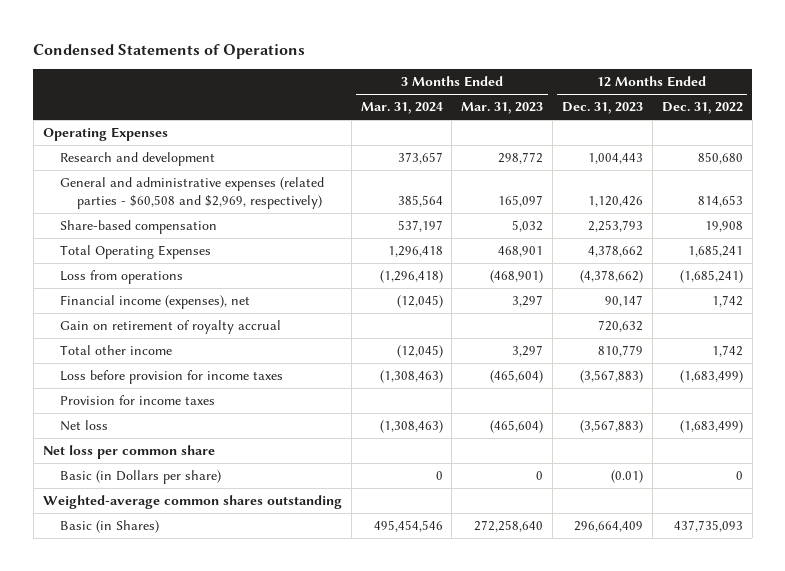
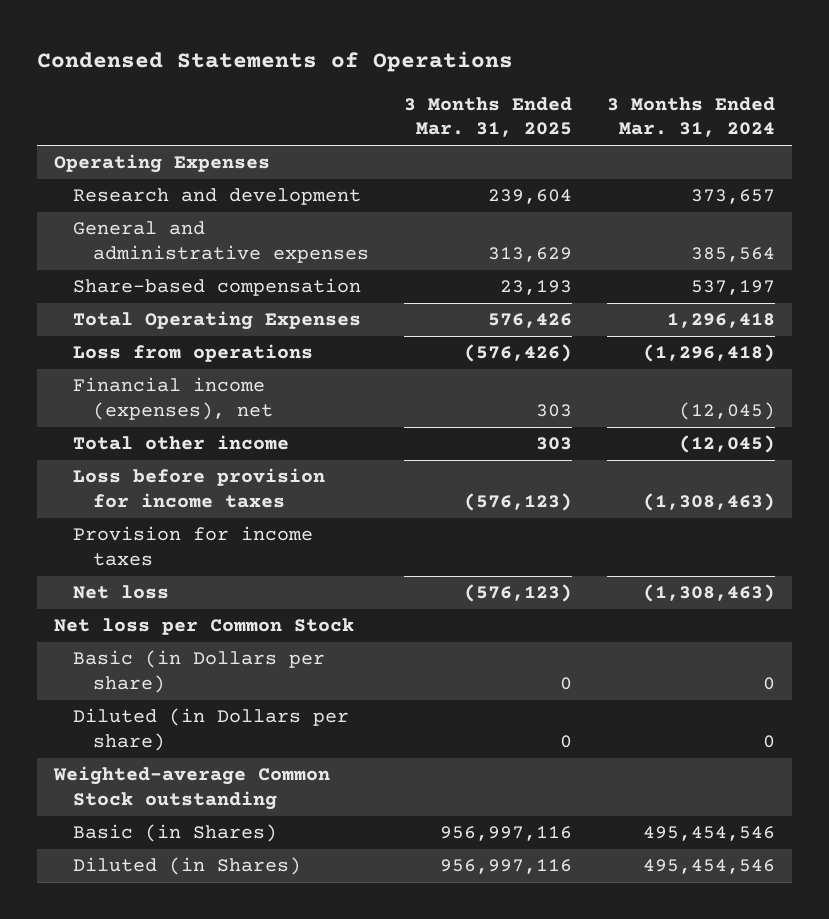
- | 3 Months Ended Mar. 31, 2024 | 3 Months Ended Mar. 31, 2023 | 12 Months Ended Dec. 31, 2023 | 12 Months Ended Dec. 31, 2022
+ | 3 Months Ended Mar. 31, 2025 | 3 Months Ended Mar. 31, 2024
- General and administrative expenses (related parties - $60,508 and $2,969, respectively) | 385,564 | 165,097 | 1,120,426 | 814,653
+ General and administrative expenses | 313,629 | 385,564
- Gain on retirement of royalty accrual | | | 720,632 |
- Net loss per common share
+ Net loss per Common Stock
- Weighted-average common shares outstanding
+ Diluted (in Dollars per share) | 0 | 0
+ Weighted-average Common Stock outstanding
+ Diluted (in Shares) | 956,997,116 | 495,454,546

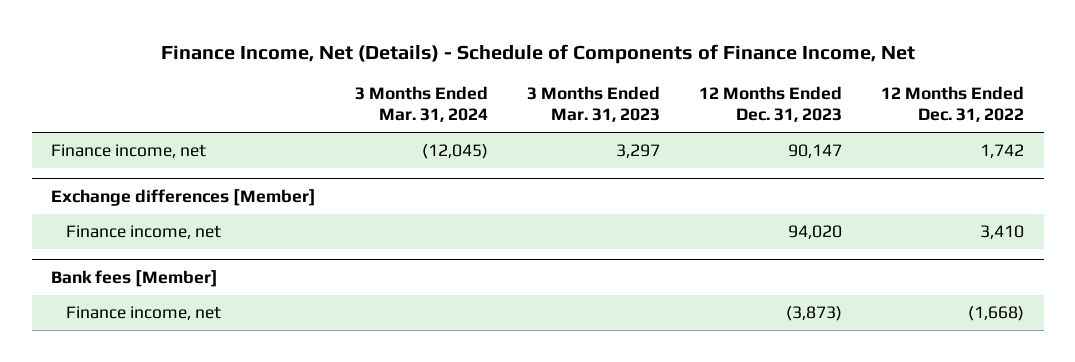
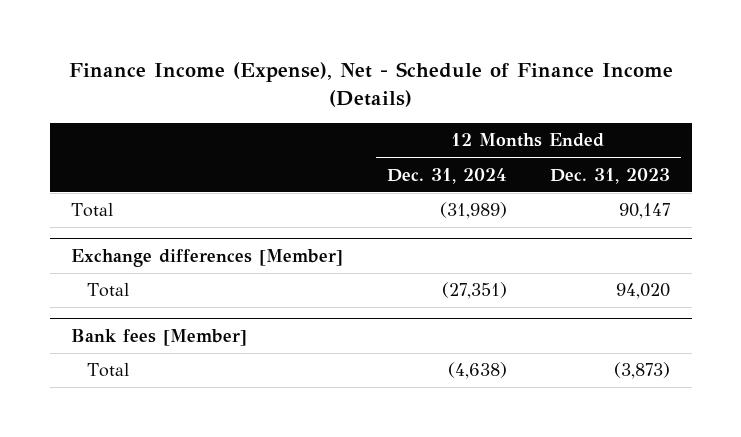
- Finance Income, Net (Details) - Schedule of Components of Finance Income, Net
+ Finance Income (Expense), Net - Schedule of Finance Income (Details)
- | 3 Months Ended Mar. 31, 2024 | 3 Months Ended Mar. 31, 2023 | 12 Months Ended Dec. 31, 2023 | 12 Months Ended Dec. 31, 2022
+ | 12 Months Ended Dec. 31, 2024 | 12 Months Ended Dec. 31, 2023
- Finance income, net | (12,045) | 3,297 | 90,147 | 1,742
+ Total | (31,989) | 90,147
@ Exchange differences [Member]
- Finance income, net | | | 94,020 | 3,410
+ Total | (27,351) | 94,020
@ Bank fees [Member]
- Finance income, net | | | (3,873) | (1,668)
+ Total | (4,638) | (3,873)

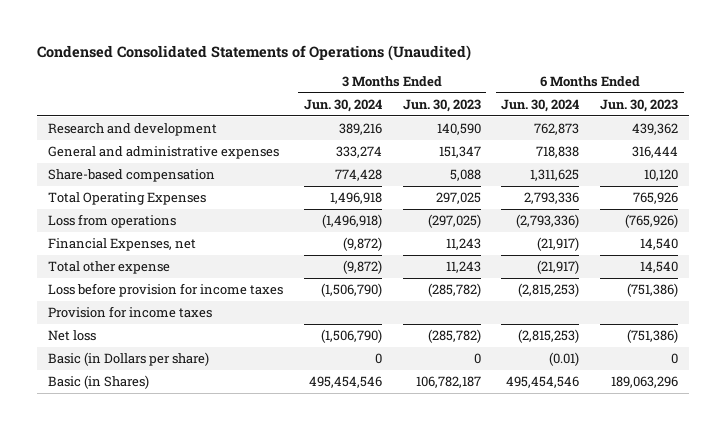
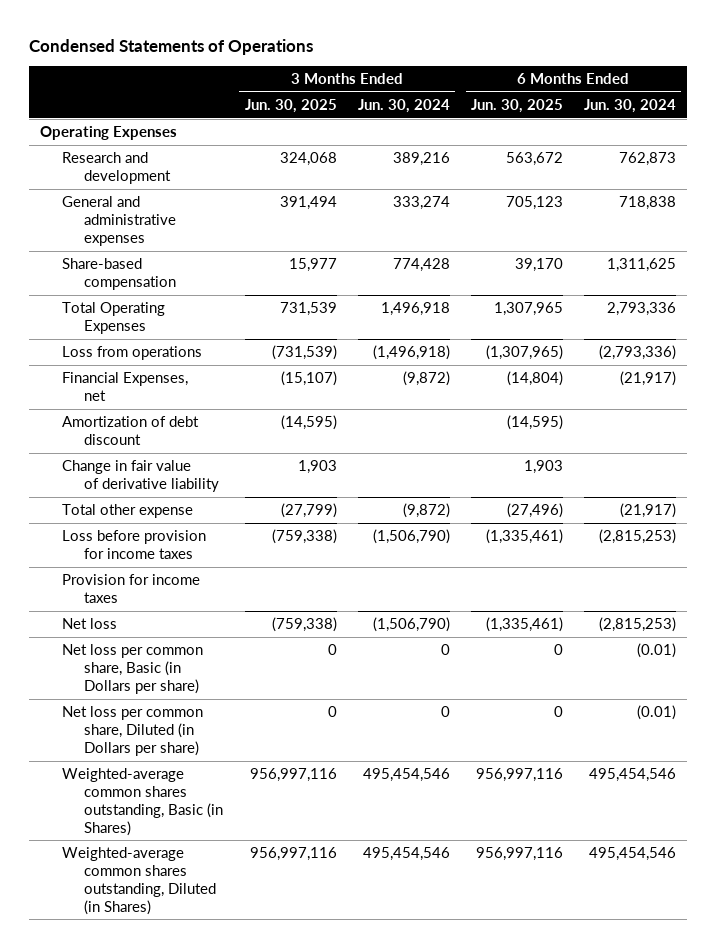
- Condensed Consolidated Statements of Operations (Unaudited)
+ Condensed Statements of Operations
- | 3 Months Ended Jun. 30, 2024 | 3 Months Ended Jun. 30, 2023 | 6 Months Ended Jun. 30, 2024 | 6 Months Ended Jun. 30, 2023
+ | 3 Months Ended Jun. 30, 2025 | 3 Months Ended Jun. 30, 2024 | 6 Months Ended Jun. 30, 2025 | 6 Months Ended Jun. 30, 2024
+ Operating Expenses
+ Amortization of debt discount | (14,595) | | (14,595) |
+ Change in fair value of derivative liability | 1,903 | | 1,903 |
- Basic (in Dollars per share) | 0 | 0 | (0.01) | 0
- Basic (in Shares) | 495,454,546 | 106,782,187 | 495,454,546 | 189,063,296
+ Net loss per common share, Basic (in Dollars per share) | 0 | 0 | 0 | (0.01)
+ Net loss per common share, Diluted (in Dollars per share) | 0 | 0 | 0 | (0.01)
+ Weighted-average common shares outstanding, Basic (in Shares) | 956,997,116 | 495,454,546 | 956,997,116 | 495,454,546
+ Weighted-average common shares outstanding, Diluted (in Shares) | 956,997,116 | 495,454,546 | 956,997,116 | 495,454,546

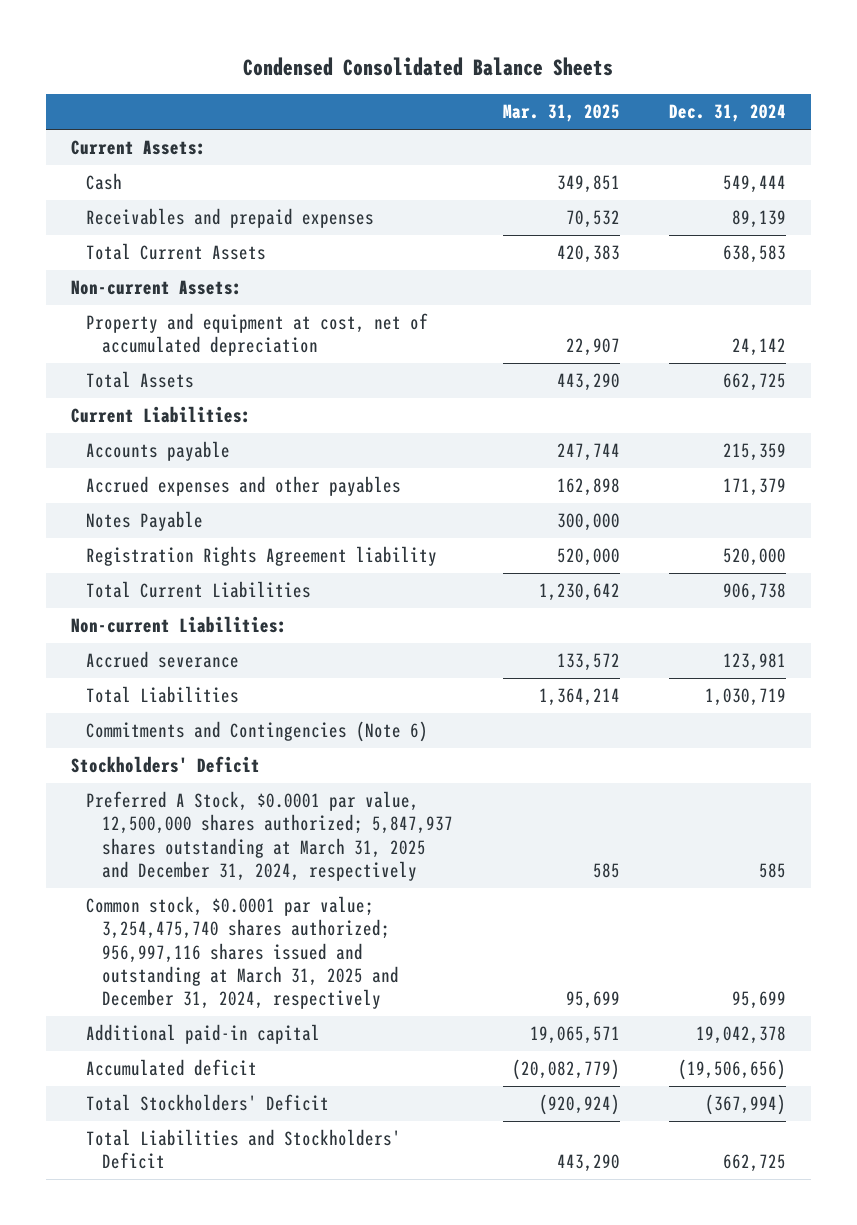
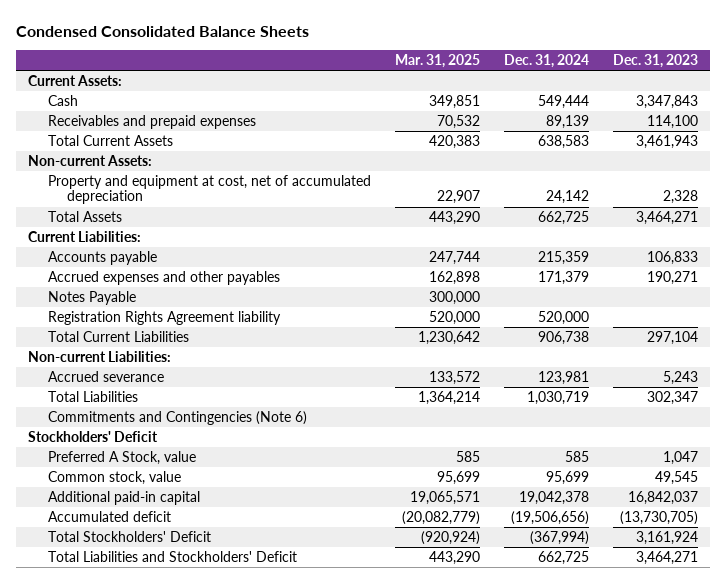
- | Mar. 31, 2025 | Dec. 31, 2024
+ | Mar. 31, 2025 | Dec. 31, 2024 | Dec. 31, 2023
- Preferred A Stock, $0.0001 par value, 12,500,000 shares authorized; 5,847,937 shares outstanding at March 31, 2025 and December 31, 2024, respectively | 585 | 585
- Common stock, $0.0001 par value; 3,254,475,740 shares authorized; 956,997,116 shares issued and outstanding at March 31, 2025 and December 31, 2024, respectively | 95,699 | 95,699
+ Preferred A Stock, value | 585 | 585 | 1,047
+ Common stock, value | 95,699 | 95,699 | 49,545

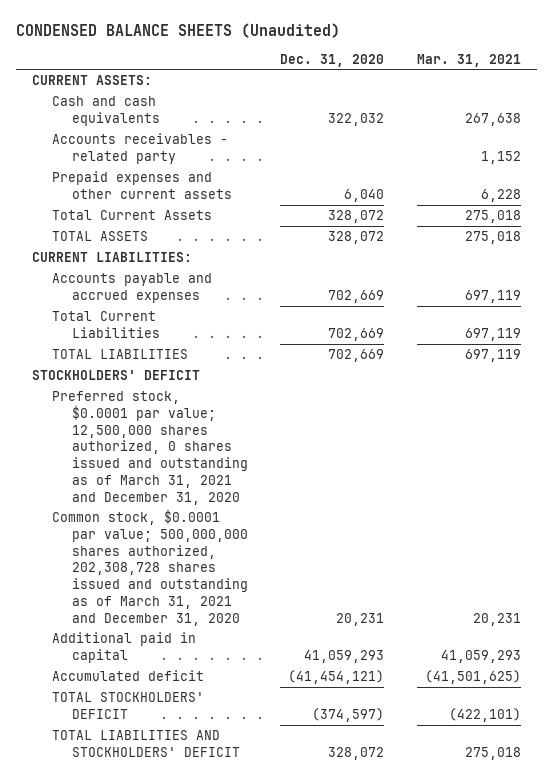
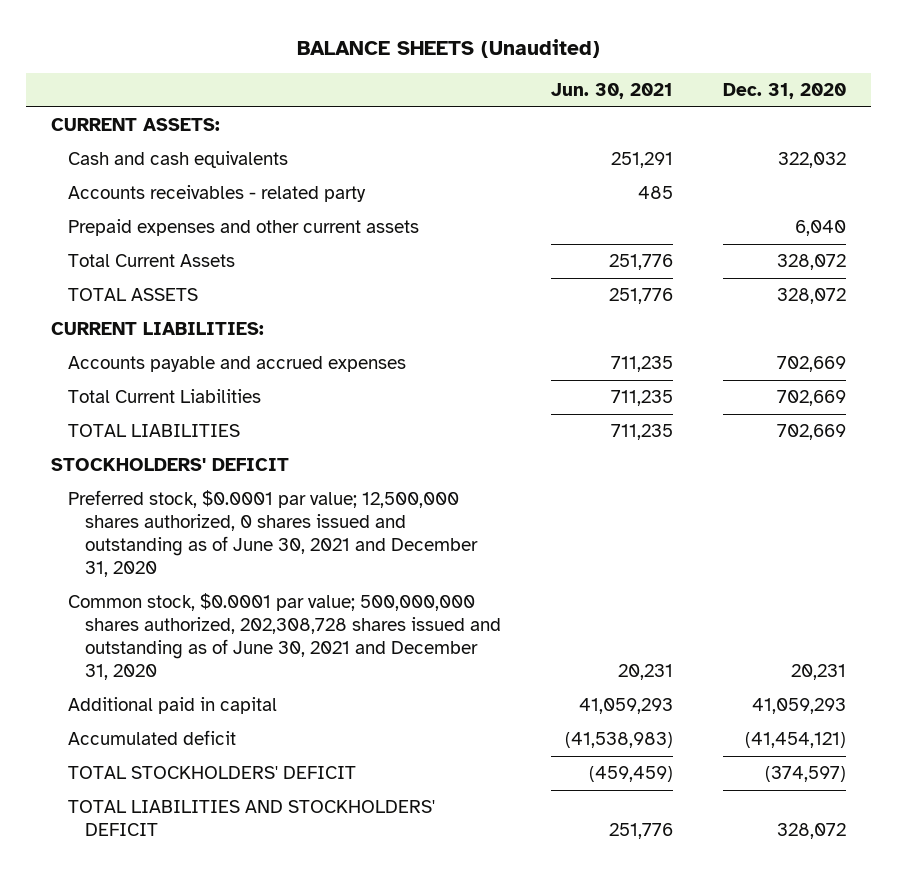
- CONDENSED BALANCE SHEETS (Unaudited)
+ BALANCE SHEETS (Unaudited)
- | Dec. 31, 2020 | Mar. 31, 2021
+ | Jun. 30, 2021 | Dec. 31, 2020
- Preferred stock, $0.0001 par value; 12,500,000 shares authorized, 0 shares issued and outstanding as of March 31, 2021 and December 31, 2020
- Common stock, $0.0001 par value; 500,000,000 shares authorized, 202,308,728 shares issued and outstanding as of March 31, 2021 and December 31, 2020 | 20,231 | 20,231
+ Preferred stock, $0.0001 par value; 12,500,000 shares authorized, 0 shares issued and outstanding as of June 30, 2021 and December 31, 2020
+ Common stock, $0.0001 par value; 500,000,000 shares authorized, 202,308,728 shares issued and outstanding as of June 30, 2021 and December 31, 2020 | 20,231 | 20,231

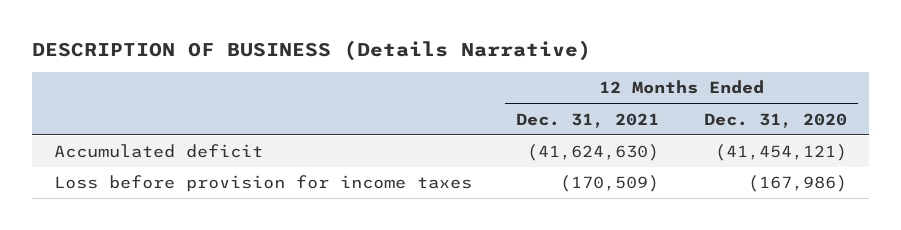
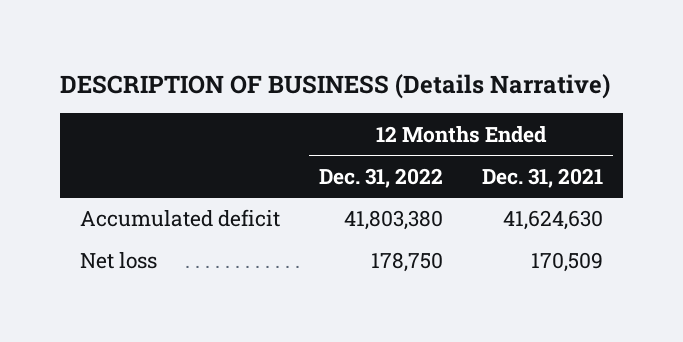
- | 12 Months Ended Dec. 31, 2021 | 12 Months Ended Dec. 31, 2020
+ | 12 Months Ended Dec. 31, 2022 | 12 Months Ended Dec. 31, 2021
- Accumulated deficit | (41,624,630) | (41,454,121)
- Loss before provision for income taxes | (170,509) | (167,986)
+ Accumulated deficit | 41,803,380 | 41,624,630
+ Net loss | 178,750 | 170,509

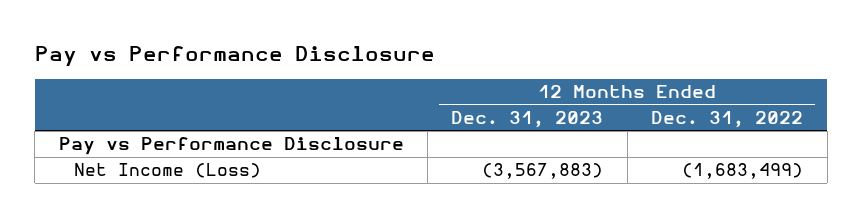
- DESCRIPTION OF BUSINESS (Details Narrative)
+ Pay vs Performance Disclosure
- | 12 Months Ended Dec. 31, 2022 | 12 Months Ended Dec. 31, 2021
+ | 12 Months Ended Dec. 31, 2023 | 12 Months Ended Dec. 31, 2022
- Accumulated deficit | 41,803,380 | 41,624,630
- Net loss | 178,750 | 170,509
+ Pay vs Performance Disclosure
+ Net Income (Loss) | (3,567,883) | (1,683,499)

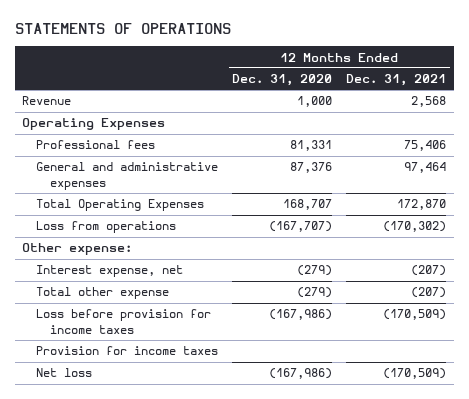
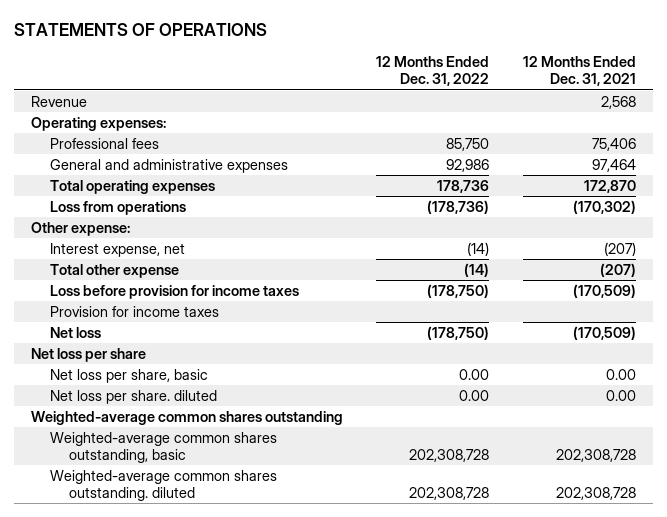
- | 12 Months Ended Dec. 31, 2020 | 12 Months Ended Dec. 31, 2021
+ | 12 Months Ended Dec. 31, 2022 | 12 Months Ended Dec. 31, 2021
- Operating Expenses
+ Operating expenses:
- Total Operating Expenses | 168,707 | 172,870
+ Total operating expenses | 178,736 | 172,870
+ Net loss per share
+ Net loss per share, basic | 0.00 | 0.00
+ Net loss per share. diluted | 0.00 | 0.00
+ Weighted-average common shares outstanding
+ Weighted-average common shares outstanding, basic | 202,308,728 | 202,308,728
+ Weighted-average common shares outstanding. diluted | 202,308,728 | 202,308,728

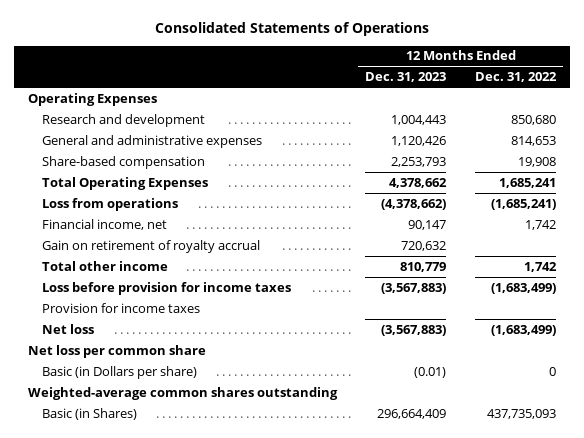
- STATEMENTS OF OPERATIONS
+ Consolidated Statements of Operations
- | 12 Months Ended Dec. 31, 2022 | 12 Months Ended Dec. 31, 2021
+ | 12 Months Ended Dec. 31, 2023 | 12 Months Ended Dec. 31, 2022
- Revenue | | 2,568
- Operating expenses:
- Professional fees | 85,750 | 75,406
- General and administrative expenses | 92,986 | 97,464
- Total operating expenses | 178,736 | 172,870
- Loss from operations | (178,736) | (170,302)
- Other expense:
- Interest expense, net | (14) | (207)
- Total other expense | (14) | (207)
- Loss before provision for income taxes | (178,750) | (170,509)
+ Operating Expenses
+ Research and development | 1,004,443 | 850,680
+ General and administrative expenses | 1,120,426 | 814,653
+ Share-based compensation | 2,253,793 | 19,908
+ Total Operating Expenses | 4,378,662 | 1,685,241
+ Loss from operations | (4,378,662) | (1,685,241)
+ Financial income, net | 90,147 | 1,742
+ Gain on retirement of royalty accrual | 720,632 |
+ Total other income | 810,779 | 1,742
+ Loss before provision for income taxes | (3,567,883) | (1,683,499)
- Net loss | (178,750) | (170,509)
- Net loss per share
- Net loss per share, basic | 0.00 | 0.00
- Net loss per share. diluted | 0.00 | 0.00
+ Net loss | (3,567,883) | (1,683,499)
+ Net loss per common share
+ Basic (in Dollars per share) | (0.01) | 0
- Weighted-average common shares outstanding, basic | 202,308,728 | 202,308,728
- Weighted-average common shares outstanding. diluted | 202,308,728 | 202,308,728
+ Basic (in Shares) | 296,664,409 | 437,735,093

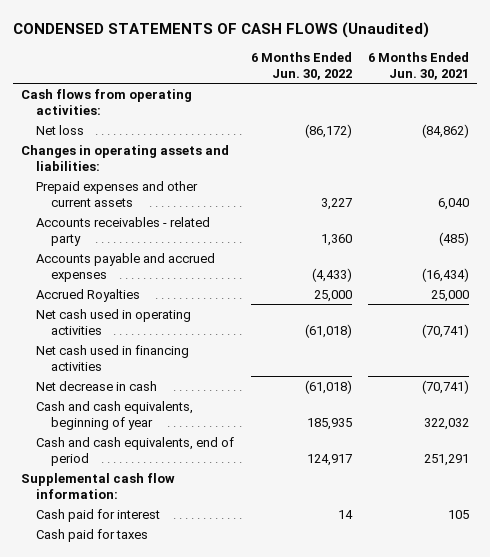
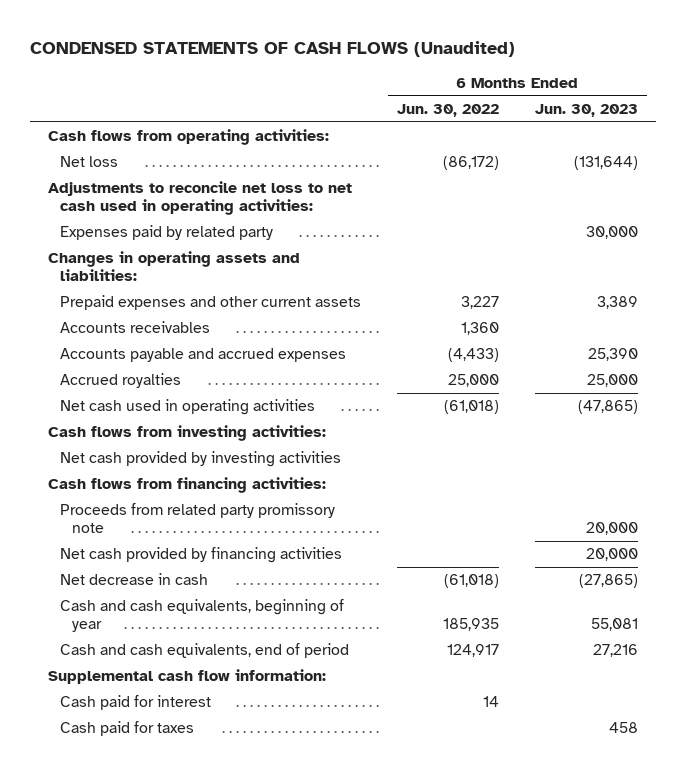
- | 6 Months Ended Jun. 30, 2022 | 6 Months Ended Jun. 30, 2021
+ | 6 Months Ended Jun. 30, 2022 | 6 Months Ended Jun. 30, 2023
+ Adjustments to reconcile net loss to net cash used in operating activities:
+ Expenses paid by related party | | 30,000
- Accounts receivables - related party | 1,360 | (485)
+ Accounts receivables | 1,360 |
- Accrued Royalties | 25,000 | 25,000
+ Accrued royalties | 25,000 | 25,000
- Net cash used in financing activities
+ Cash flows from investing activities:
+ Net cash provided by investing activities
+ Cash flows from financing activities:
+ Proceeds from related party promissory note | | 20,000
+ Net cash provided by financing activities | | 20,000

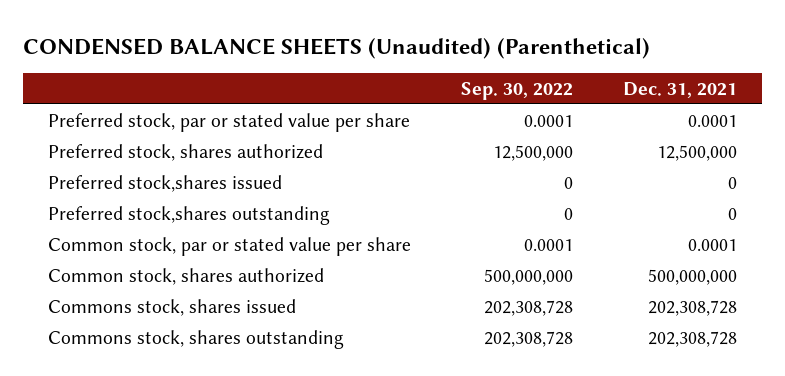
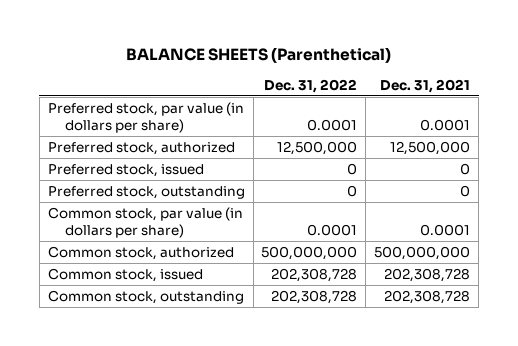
- CONDENSED BALANCE SHEETS (Unaudited) (Parenthetical)
+ BALANCE SHEETS (Parenthetical)
- | Sep. 30, 2022 | Dec. 31, 2021
+ | Dec. 31, 2022 | Dec. 31, 2021
- Preferred stock, par or stated value per share | 0.0001 | 0.0001
- Preferred stock, shares authorized | 12,500,000 | 12,500,000
- Preferred stock,shares issued | 0 | 0
- Preferred stock,shares outstanding | 0 | 0
- Common stock, par or stated value per share | 0.0001 | 0.0001
- Common stock, shares authorized | 500,000,000 | 500,000,000
- Commons stock, shares issued | 202,308,728 | 202,308,728
- Commons stock, shares outstanding | 202,308,728 | 202,308,728
+ Preferred stock, par value (in dollars per share) | 0.0001 | 0.0001
+ Preferred stock, authorized | 12,500,000 | 12,500,000
+ Preferred stock, issued | 0 | 0
+ Preferred stock, outstanding | 0 | 0
+ Common stock, par value (in dollars per share) | 0.0001 | 0.0001
+ Common stock, authorized | 500,000,000 | 500,000,000
+ Common stock, issued | 202,308,728 | 202,308,728
+ Common stock, outstanding | 202,308,728 | 202,308,728

